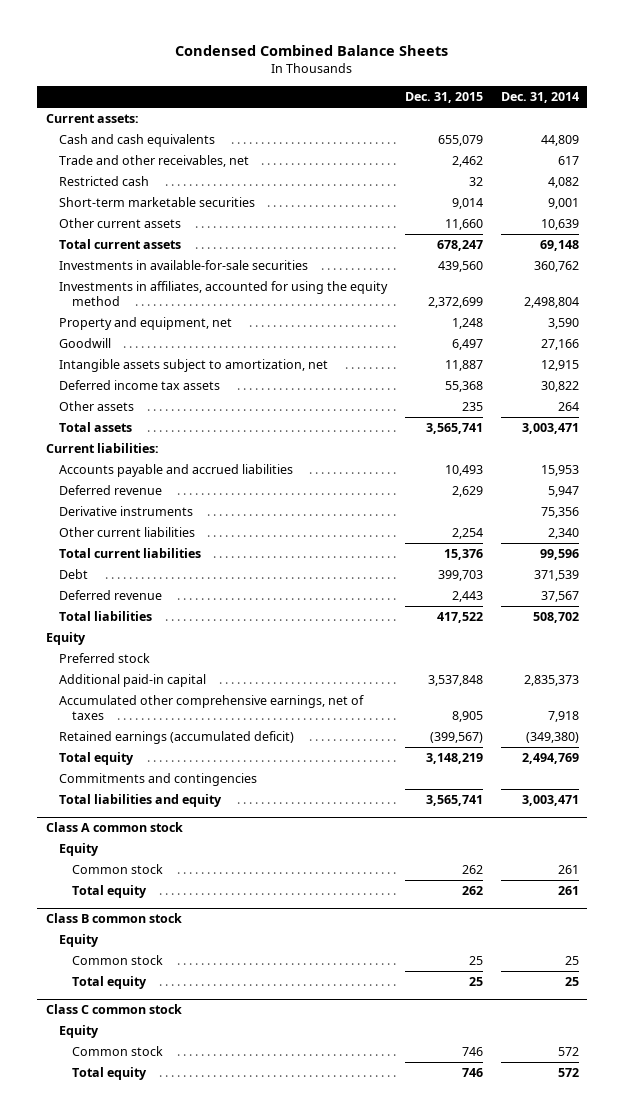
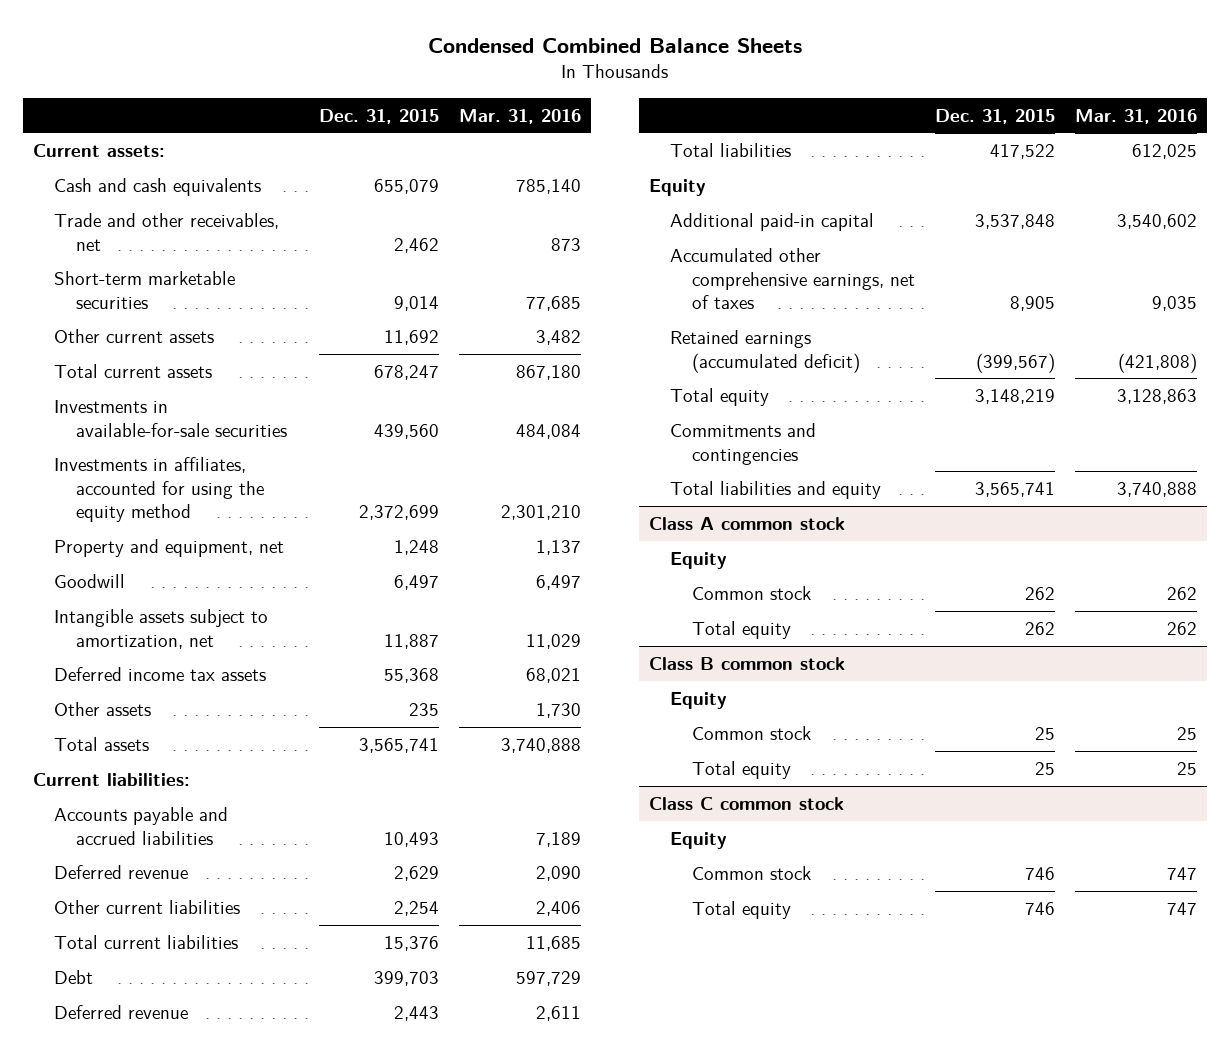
- | Dec. 31, 2015 | Dec. 31, 2014
+ | Dec. 31, 2015 | Mar. 31, 2016
- Restricted cash | 32 | 4,082
- Other current assets | 11,660 | 10,639
+ Other current assets | 11,692 | 3,482
- Derivative instruments | | 75,356
- Preferred stock

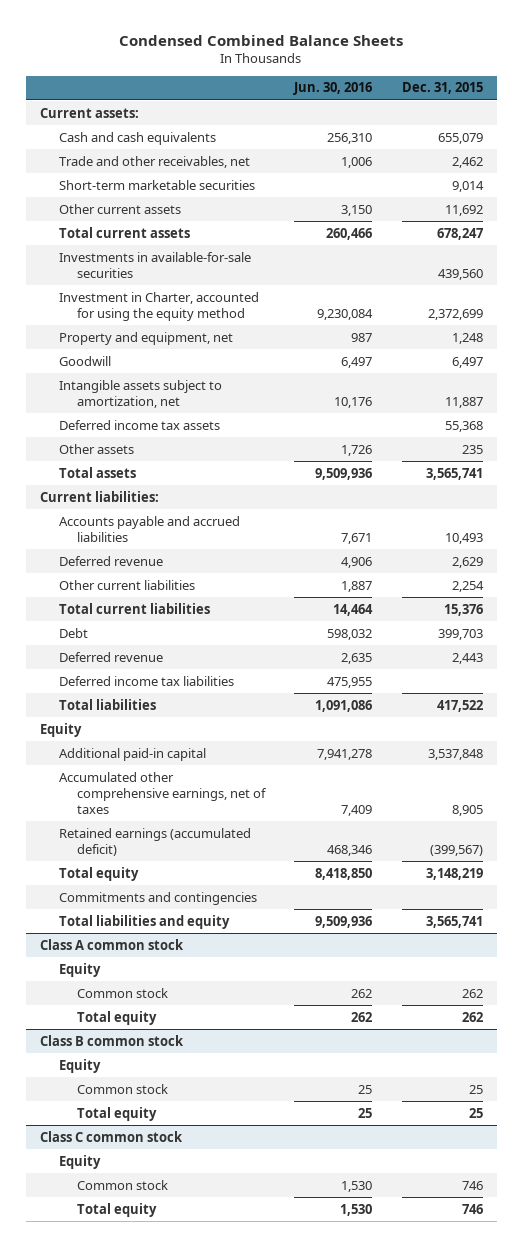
- | Dec. 31, 2015 | Mar. 31, 2016
+ | Jun. 30, 2016 | Dec. 31, 2015
- Investments in affiliates, accounted for using the equity method | 2,372,699 | 2,301,210
+ Investment in Charter, accounted for using the equity method | 9,230,084 | 2,372,699
+ Deferred income tax liabilities | 475,955 |

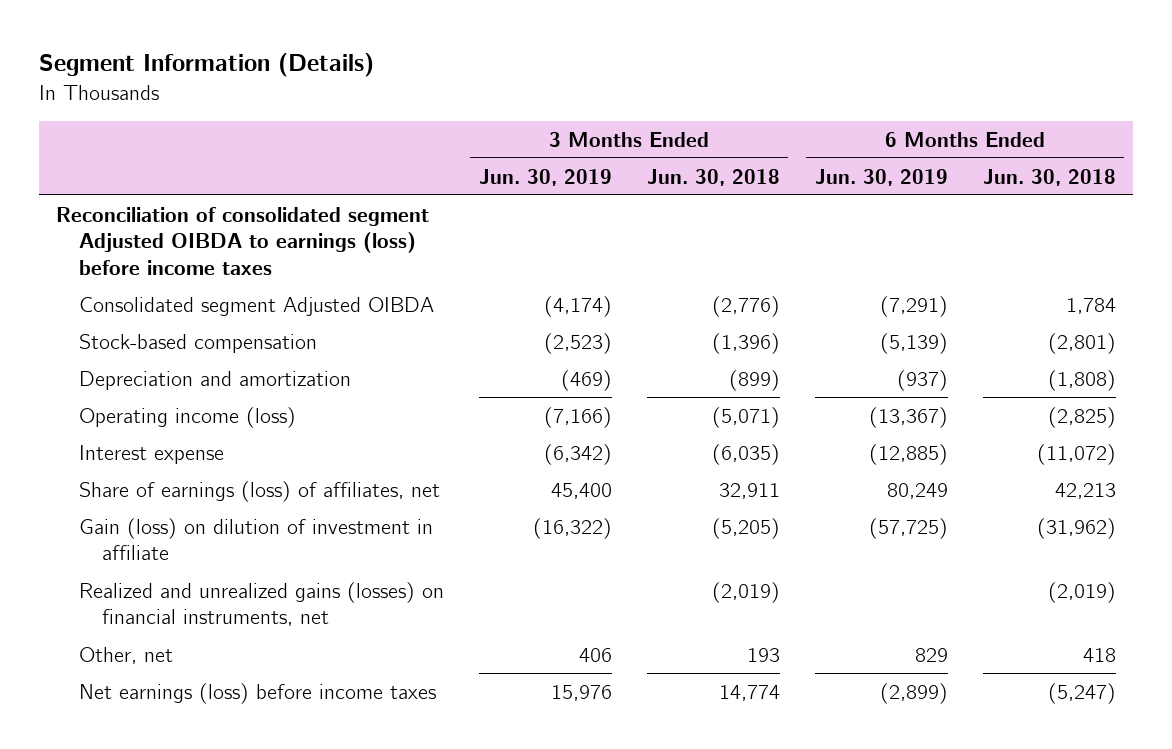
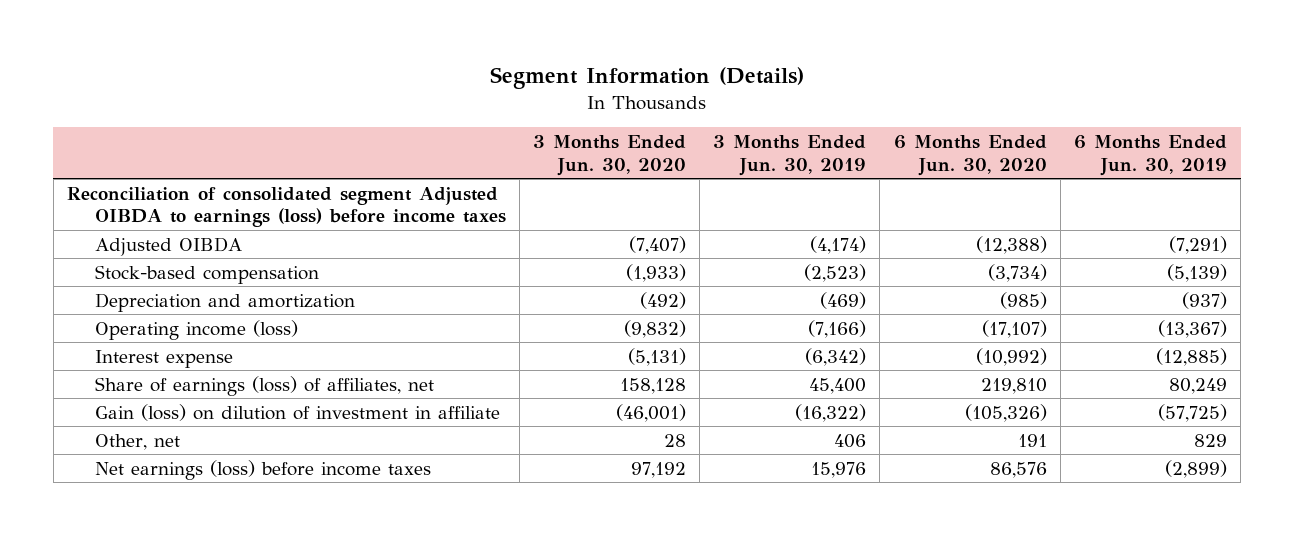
- | 3 Months Ended Jun. 30, 2019 | 3 Months Ended Jun. 30, 2018 | 6 Months Ended Jun. 30, 2019 | 6 Months Ended Jun. 30, 2018
+ | 3 Months Ended Jun. 30, 2020 | 3 Months Ended Jun. 30, 2019 | 6 Months Ended Jun. 30, 2020 | 6 Months Ended Jun. 30, 2019
- Consolidated segment Adjusted OIBDA | (4,174) | (2,776) | (7,291) | 1,784
+ Adjusted OIBDA | (7,407) | (4,174) | (12,388) | (7,291)
- Realized and unrealized gains (losses) on financial instruments, net | | (2,019) | | (2,019)

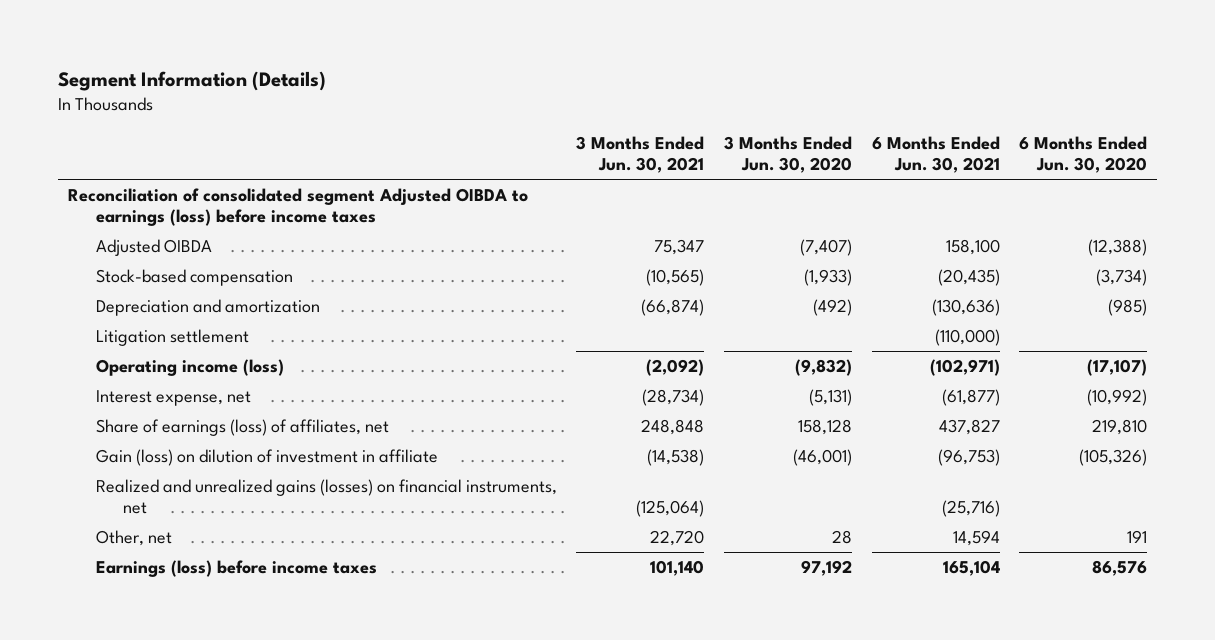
- | 3 Months Ended Jun. 30, 2020 | 3 Months Ended Jun. 30, 2019 | 6 Months Ended Jun. 30, 2020 | 6 Months Ended Jun. 30, 2019
+ | 3 Months Ended Jun. 30, 2021 | 3 Months Ended Jun. 30, 2020 | 6 Months Ended Jun. 30, 2021 | 6 Months Ended Jun. 30, 2020
+ Litigation settlement | | | (110,000) |
- Interest expense | (5,131) | (6,342) | (10,992) | (12,885)
+ Interest expense, net | (28,734) | (5,131) | (61,877) | (10,992)
+ Realized and unrealized gains (losses) on financial instruments, net | (125,064) | | (25,716) |
- Net earnings (loss) before income taxes | 97,192 | 15,976 | 86,576 | (2,899)
+ Earnings (loss) before income taxes | 101,140 | 97,192 | 165,104 | 86,576

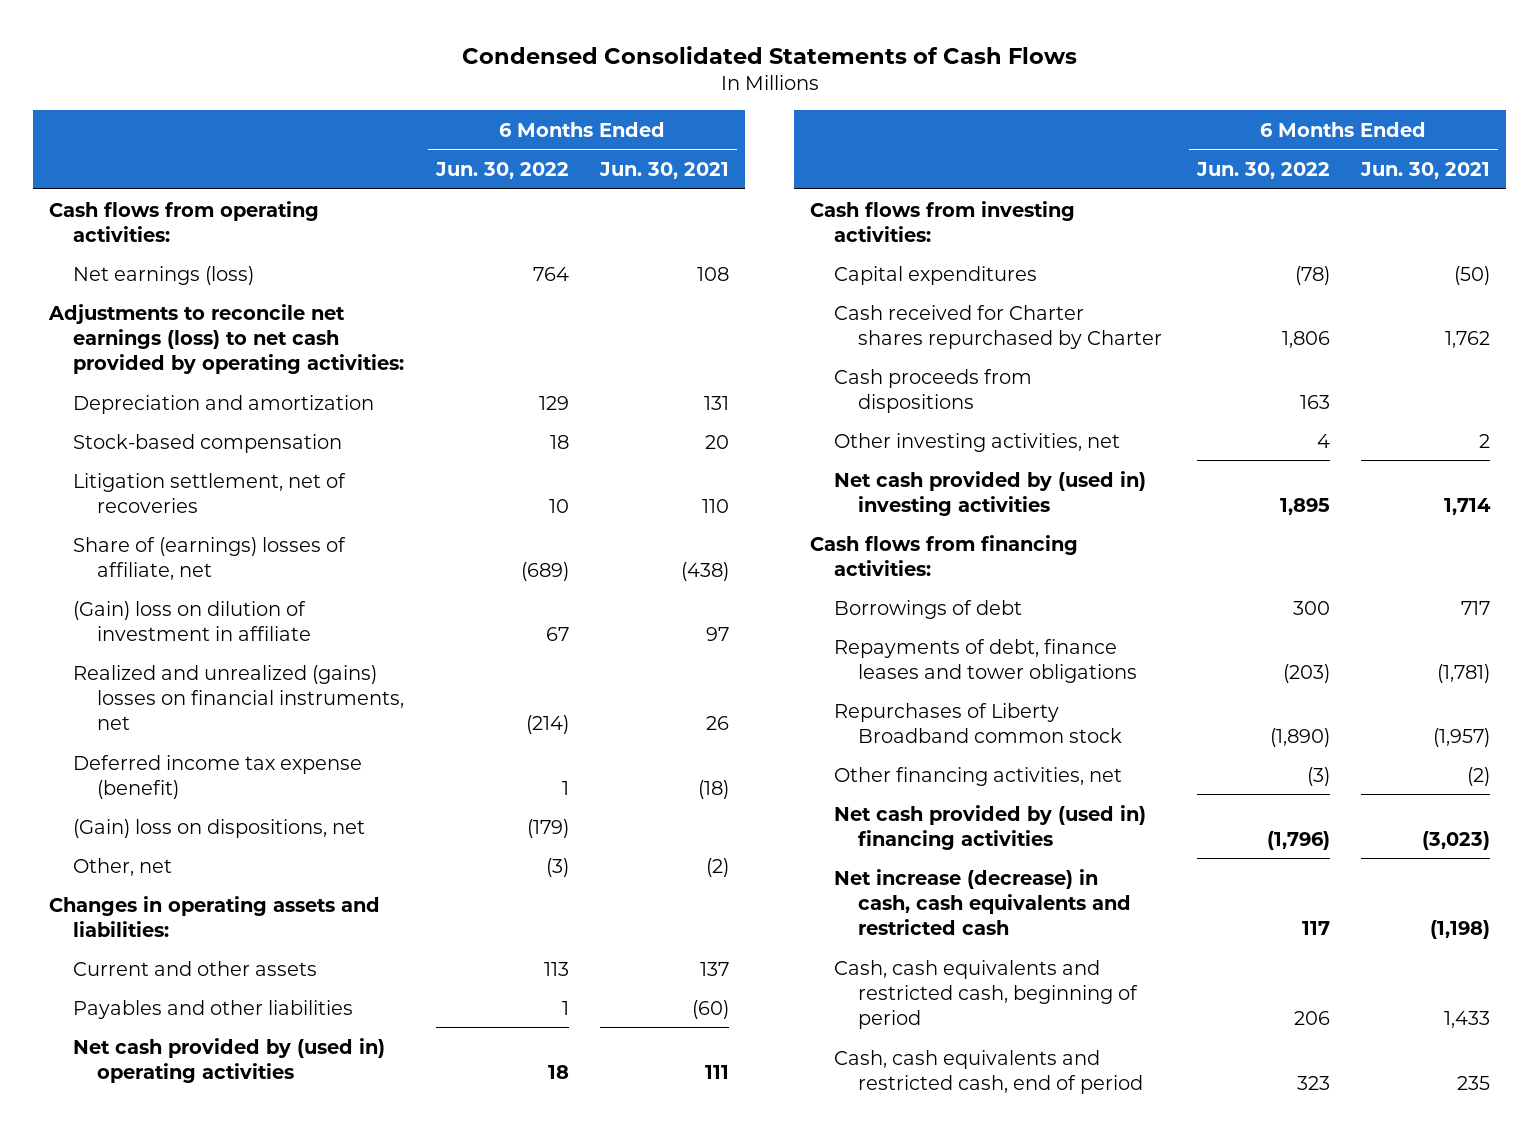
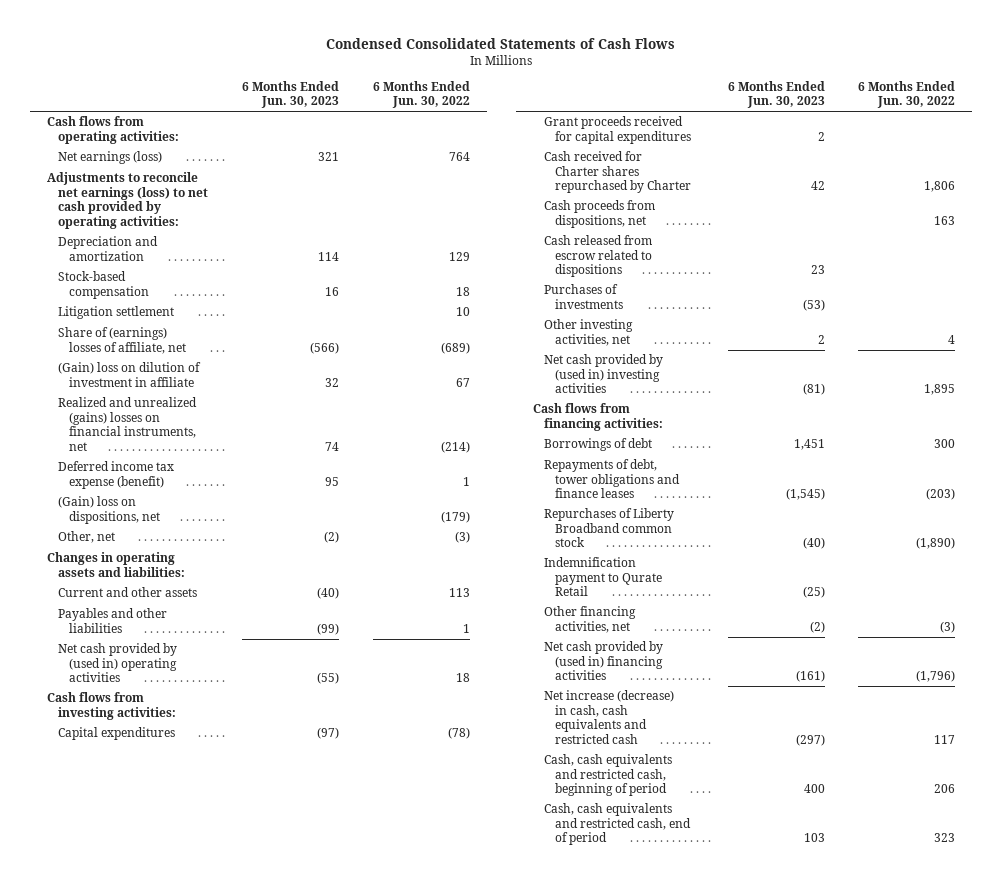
- | 6 Months Ended Jun. 30, 2022 | 6 Months Ended Jun. 30, 2021
+ | 6 Months Ended Jun. 30, 2023 | 6 Months Ended Jun. 30, 2022
- Litigation settlement, net of recoveries | 10 | 110
+ Litigation settlement | | 10
+ Grant proceeds received for capital expenditures | 2 |
- Cash proceeds from dispositions | 163 |
+ Cash proceeds from dispositions, net | | 163
+ Cash released from escrow related to dispositions | 23 |
+ Purchases of investments | (53) |
- Repayments of debt, finance leases and tower obligations | (203) | (1,781)
+ Repayments of debt, tower obligations and finance leases | (1,545) | (203)
+ Indemnification payment to Qurate Retail | (25) |

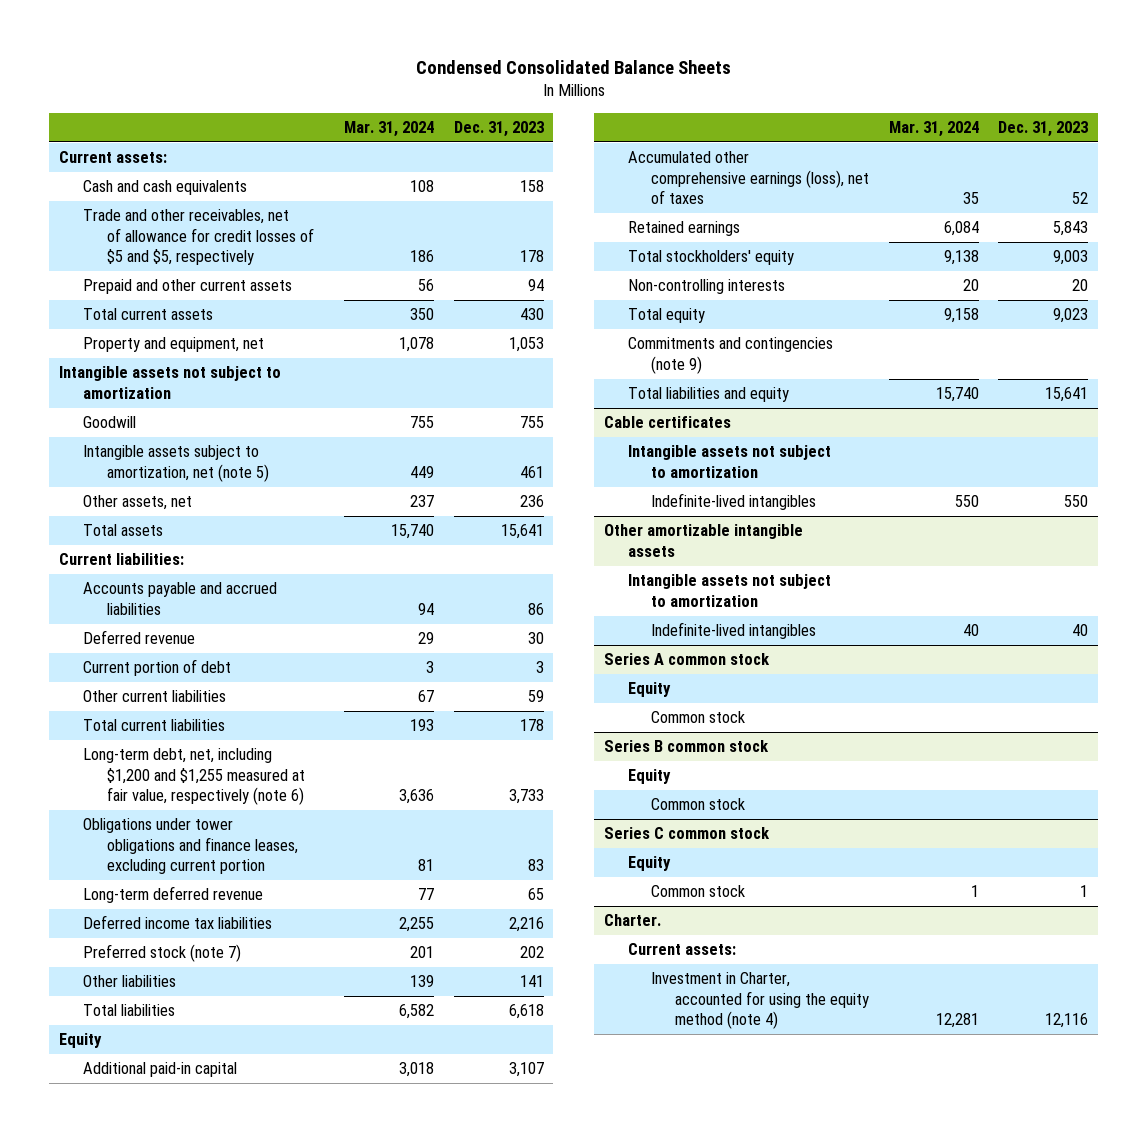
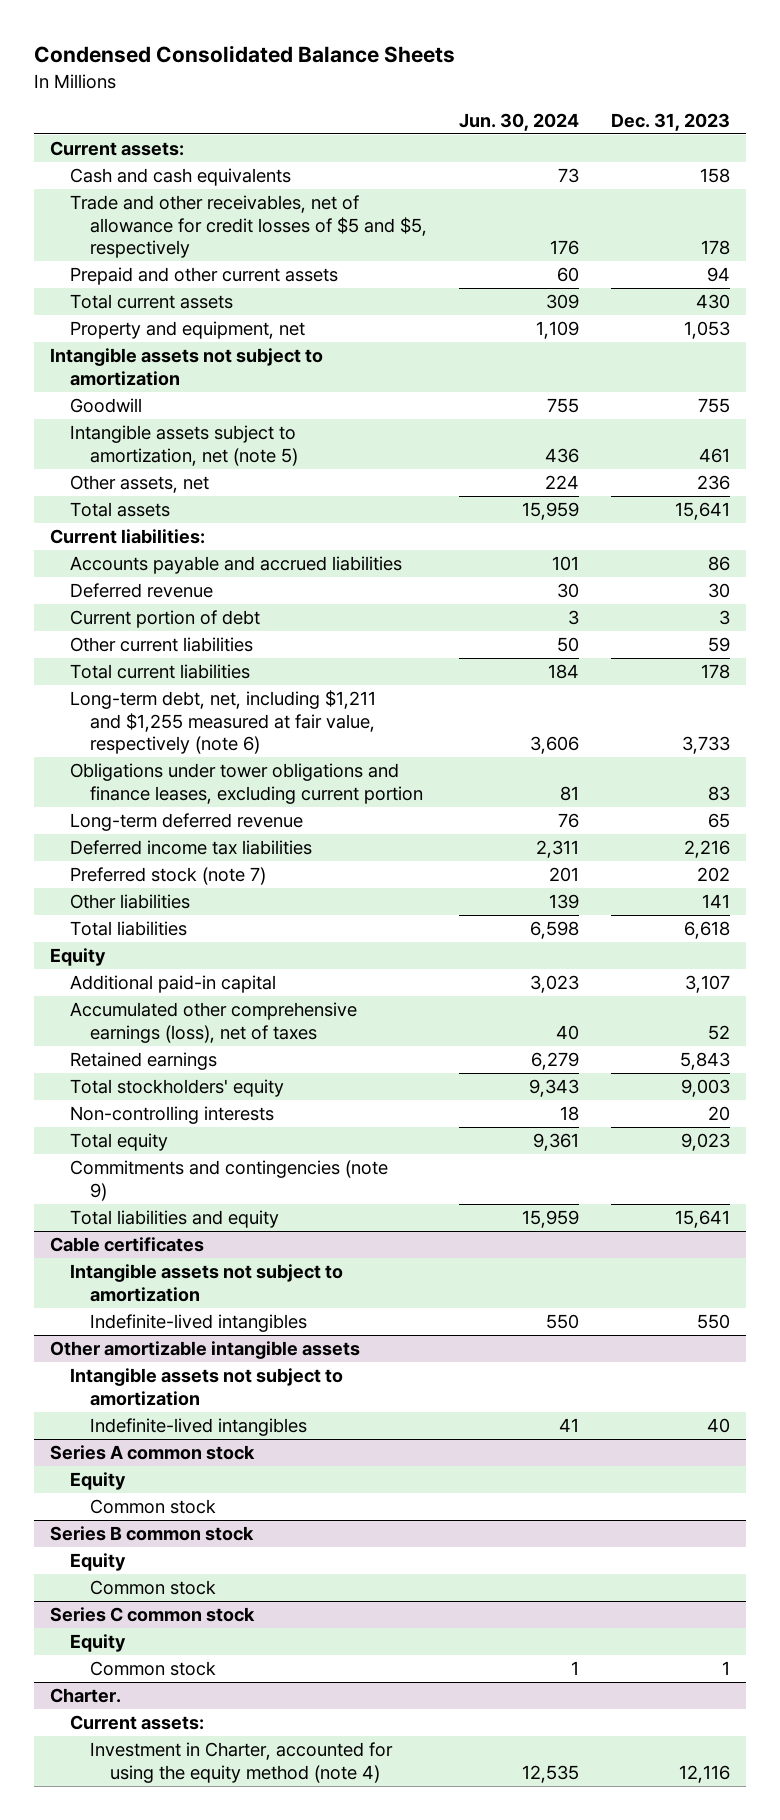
- | Mar. 31, 2024 | Dec. 31, 2023
+ | Jun. 30, 2024 | Dec. 31, 2023
- Long-term debt, net, including $1,200 and $1,255 measured at fair value, respectively (note 6) | 3,636 | 3,733
+ Long-term debt, net, including $1,211 and $1,255 measured at fair value, respectively (note 6) | 3,606 | 3,733

